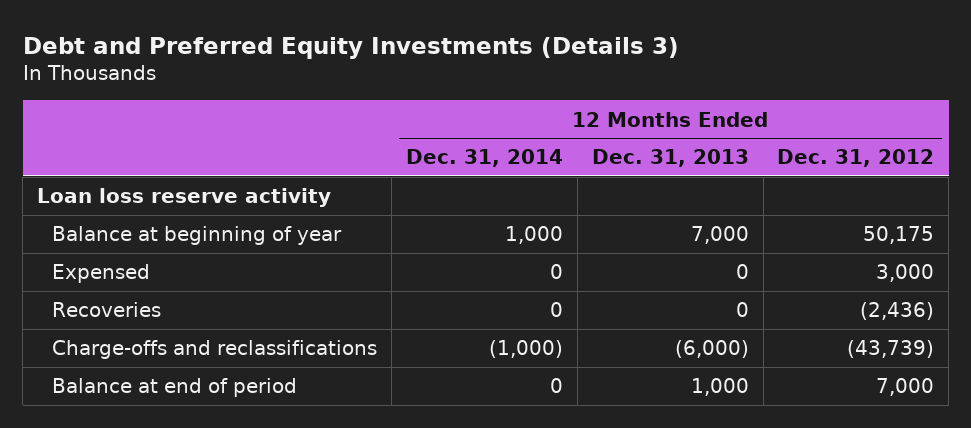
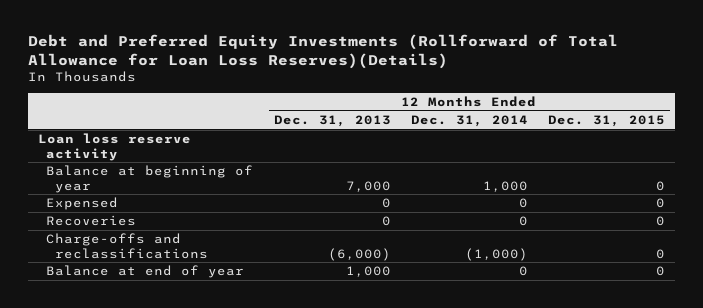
- Debt and Preferred Equity Investments (Details 3)
+ Debt and Preferred Equity Investments (Rollforward of Total Allowance for Loan Loss Reserves)(Details)
- | 12 Months Ended Dec. 31, 2014 | 12 Months Ended Dec. 31, 2013 | 12 Months Ended Dec. 31, 2012
+ | 12 Months Ended Dec. 31, 2013 | 12 Months Ended Dec. 31, 2014 | 12 Months Ended Dec. 31, 2015
- Balance at end of period | 0 | 1,000 | 7,000
+ Balance at end of year | 1,000 | 0 | 0

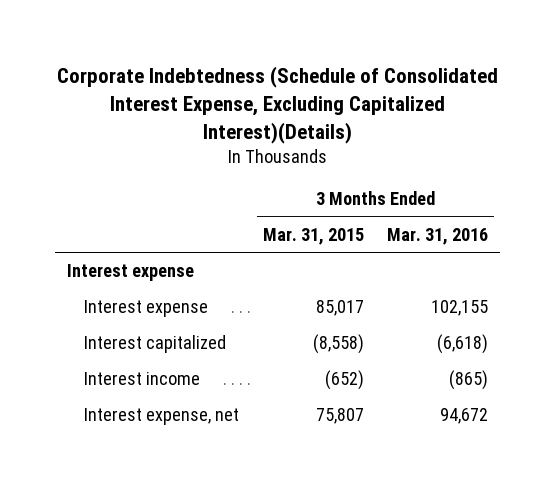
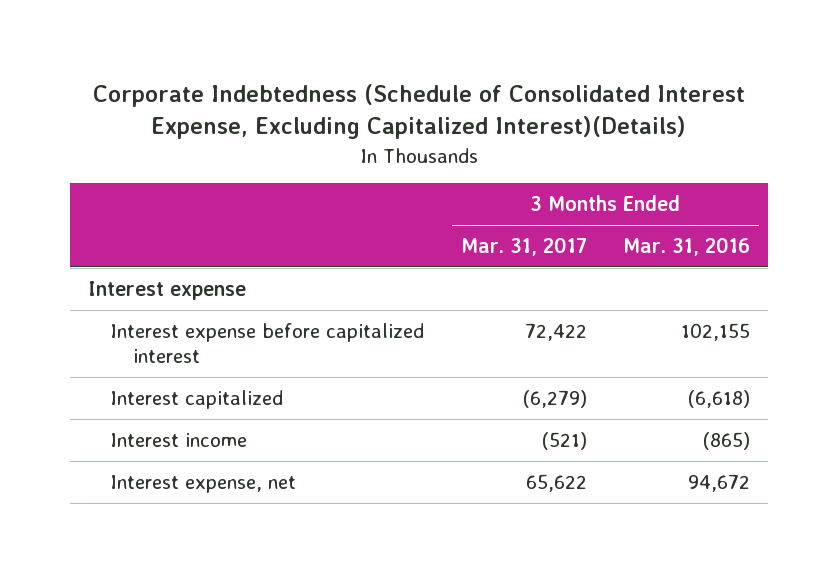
- | 3 Months Ended Mar. 31, 2015 | 3 Months Ended Mar. 31, 2016
+ | 3 Months Ended Mar. 31, 2017 | 3 Months Ended Mar. 31, 2016
- Interest expense | 85,017 | 102,155
+ Interest expense before capitalized interest | 72,422 | 102,155

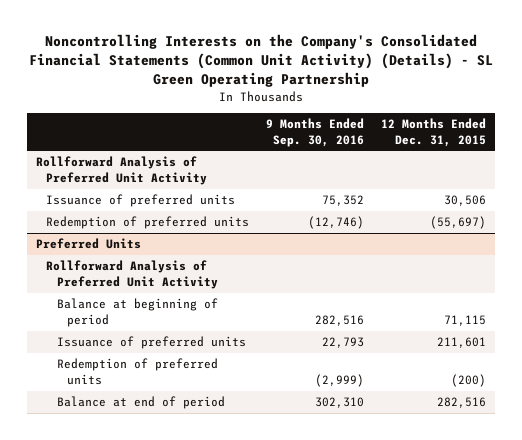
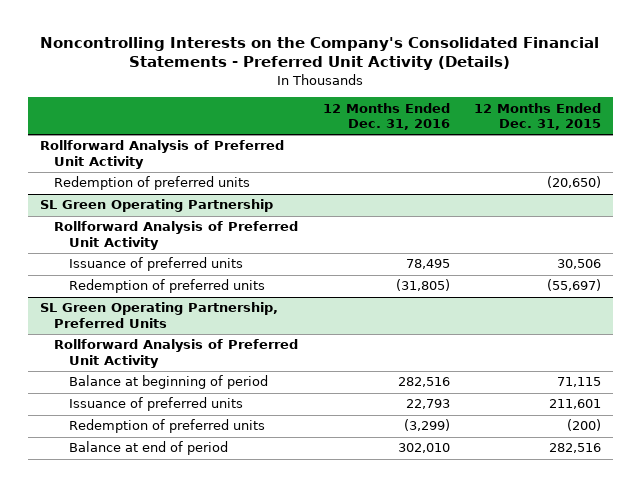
- Noncontrolling Interests on the Company's Consolidated Financial Statements (Common Unit Activity) (Details) - SL Green Operating Partnership
+ Noncontrolling Interests on the Company's Consolidated Financial Statements - Preferred Unit Activity (Details)
- | 9 Months Ended Sep. 30, 2016 | 12 Months Ended Dec. 31, 2015
+ | 12 Months Ended Dec. 31, 2016 | 12 Months Ended Dec. 31, 2015
+ Redemption of preferred units | | (20,650)
+ SL Green Operating Partnership
+ Rollforward Analysis of Preferred Unit Activity
- Preferred Units
+ SL Green Operating Partnership, Preferred Units

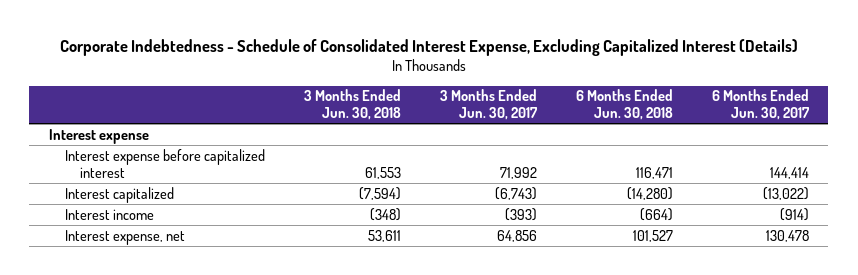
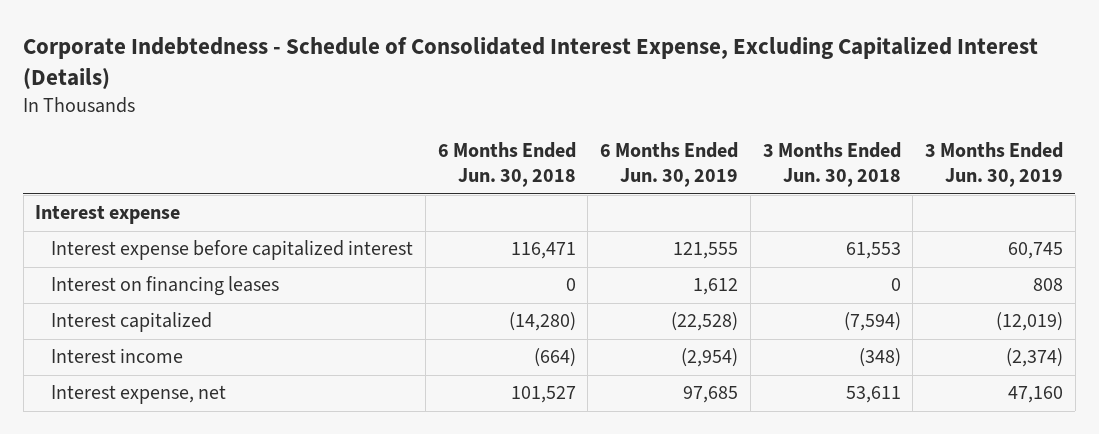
- | 3 Months Ended Jun. 30, 2018 | 3 Months Ended Jun. 30, 2017 | 6 Months Ended Jun. 30, 2018 | 6 Months Ended Jun. 30, 2017
+ | 6 Months Ended Jun. 30, 2018 | 6 Months Ended Jun. 30, 2019 | 3 Months Ended Jun. 30, 2018 | 3 Months Ended Jun. 30, 2019
+ Interest on financing leases | 0 | 1,612 | 0 | 808

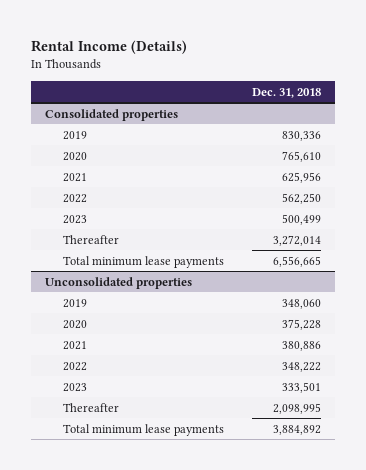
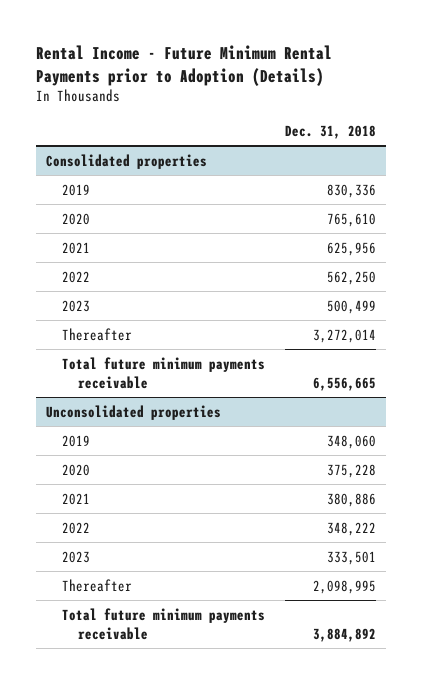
- Rental Income (Details)
+ Rental Income - Future Minimum Rental Payments prior to Adoption (Details)
@ Consolidated properties
- Total minimum lease payments | 6,556,665
+ Total future minimum payments receivable | 6,556,665
@ Unconsolidated properties
- Total minimum lease payments | 3,884,892
+ Total future minimum payments receivable | 3,884,892

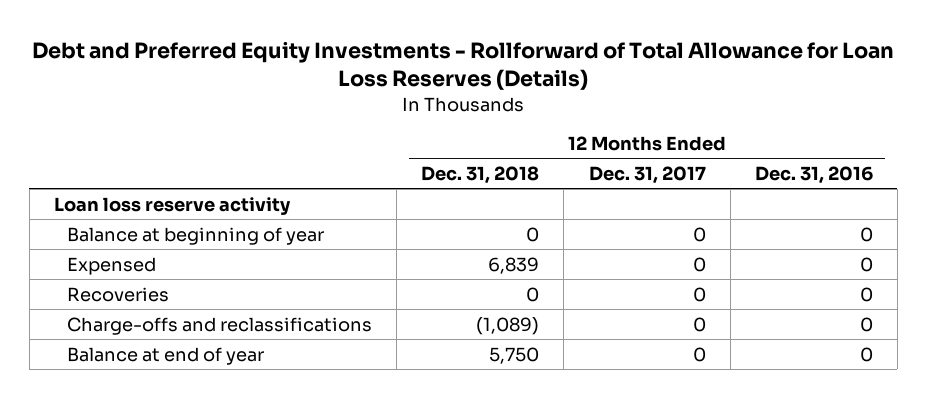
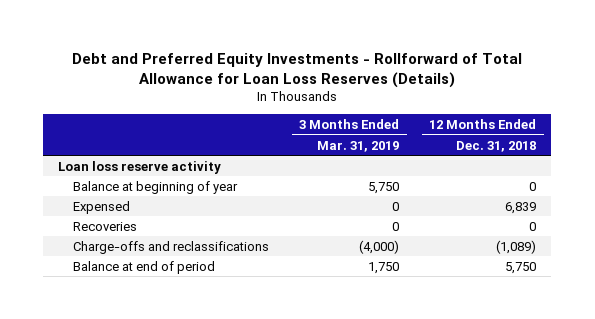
- | 12 Months Ended Dec. 31, 2018 | 12 Months Ended Dec. 31, 2017 | 12 Months Ended Dec. 31, 2016
+ | 3 Months Ended Mar. 31, 2019 | 12 Months Ended Dec. 31, 2018
- Balance at end of year | 5,750 | 0 | 0
+ Balance at end of period | 1,750 | 5,750

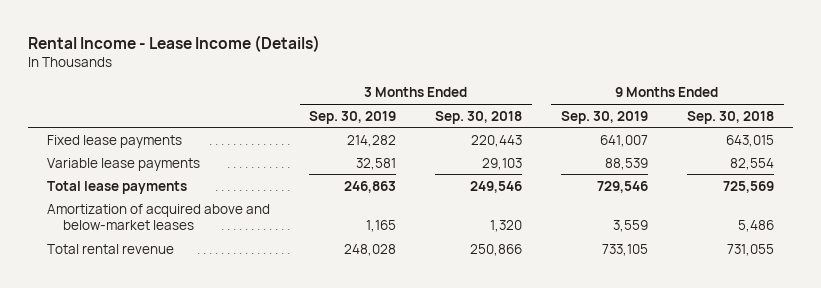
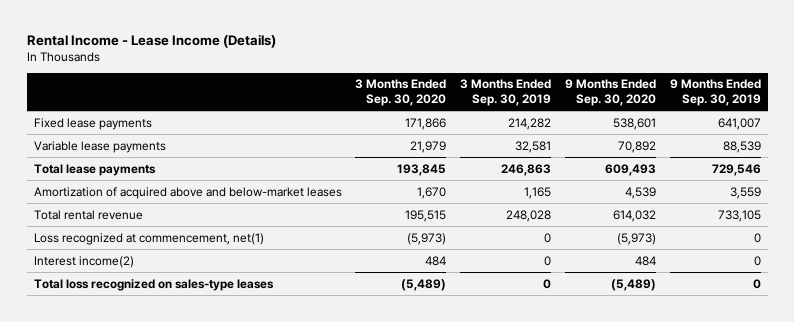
- | 3 Months Ended Sep. 30, 2019 | 3 Months Ended Sep. 30, 2018 | 9 Months Ended Sep. 30, 2019 | 9 Months Ended Sep. 30, 2018
+ | 3 Months Ended Sep. 30, 2020 | 3 Months Ended Sep. 30, 2019 | 9 Months Ended Sep. 30, 2020 | 9 Months Ended Sep. 30, 2019
+ Loss recognized at commencement, net(1) | (5,973) | 0 | (5,973) | 0
+ Interest income(2) | 484 | 0 | 484 | 0
+ Total loss recognized on sales-type leases | (5,489) | 0 | (5,489) | 0

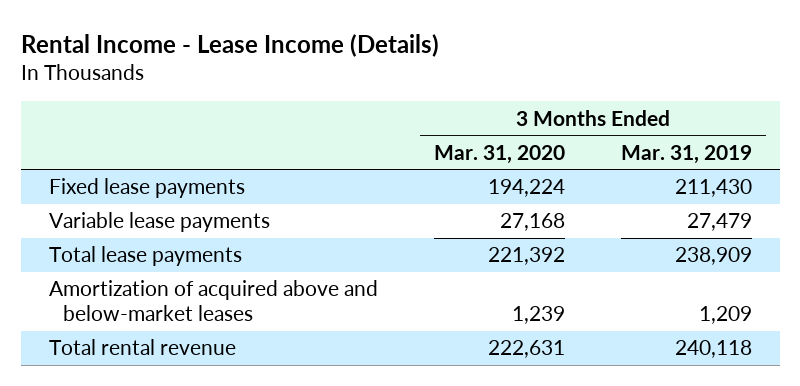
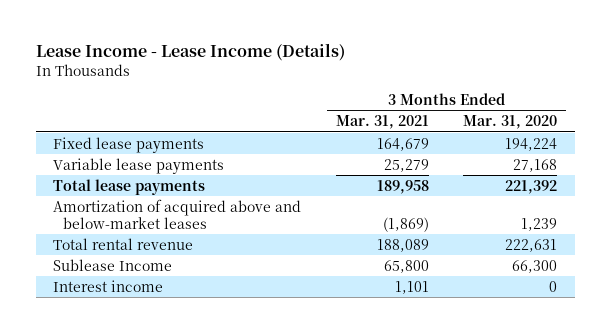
- Rental Income - Lease Income (Details)
+ Lease Income - Lease Income (Details)
- | 3 Months Ended Mar. 31, 2020 | 3 Months Ended Mar. 31, 2019
+ | 3 Months Ended Mar. 31, 2021 | 3 Months Ended Mar. 31, 2020
+ Sublease Income | 65,800 | 66,300
+ Interest income | 1,101 | 0

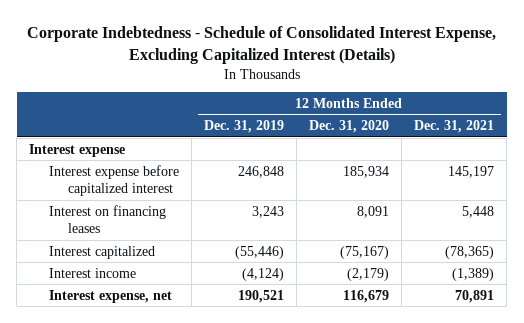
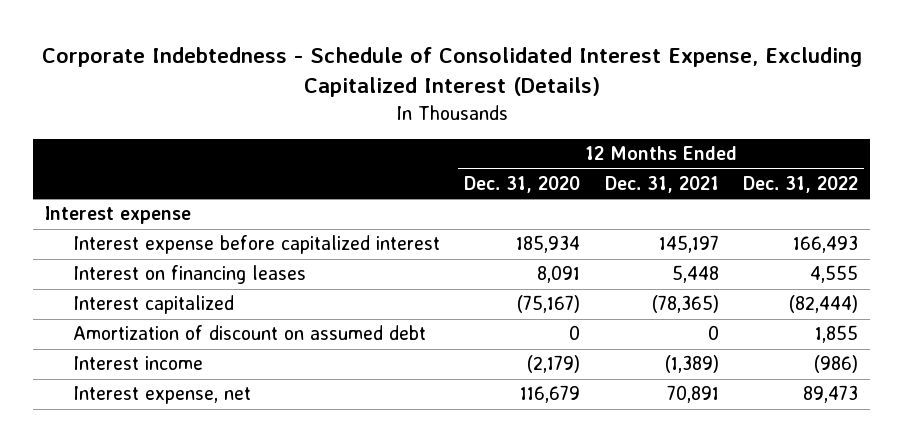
- | 12 Months Ended Dec. 31, 2019 | 12 Months Ended Dec. 31, 2020 | 12 Months Ended Dec. 31, 2021
+ | 12 Months Ended Dec. 31, 2020 | 12 Months Ended Dec. 31, 2021 | 12 Months Ended Dec. 31, 2022
+ Amortization of discount on assumed debt | 0 | 0 | 1,855

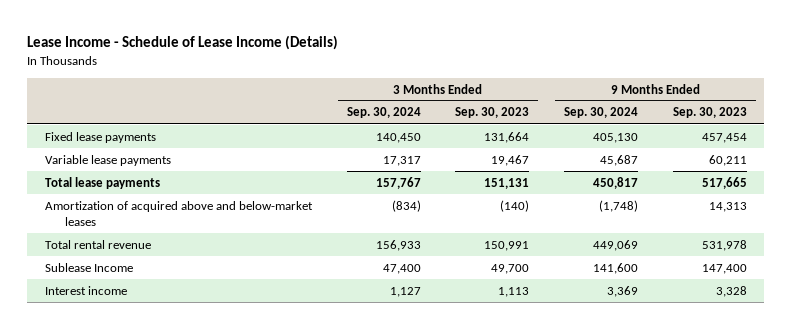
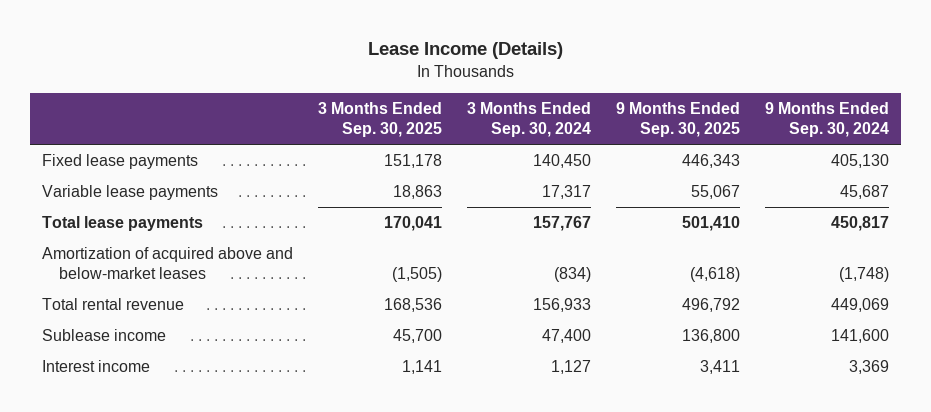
- Lease Income - Schedule of Lease Income (Details)
+ Lease Income (Details)
- | 3 Months Ended Sep. 30, 2024 | 3 Months Ended Sep. 30, 2023 | 9 Months Ended Sep. 30, 2024 | 9 Months Ended Sep. 30, 2023
+ | 3 Months Ended Sep. 30, 2025 | 3 Months Ended Sep. 30, 2024 | 9 Months Ended Sep. 30, 2025 | 9 Months Ended Sep. 30, 2024
- Sublease Income | 47,400 | 49,700 | 141,600 | 147,400
+ Sublease income | 45,700 | 47,400 | 136,800 | 141,600

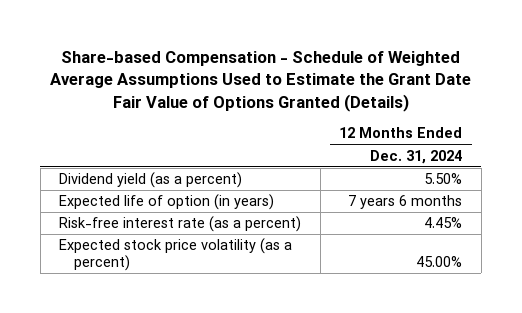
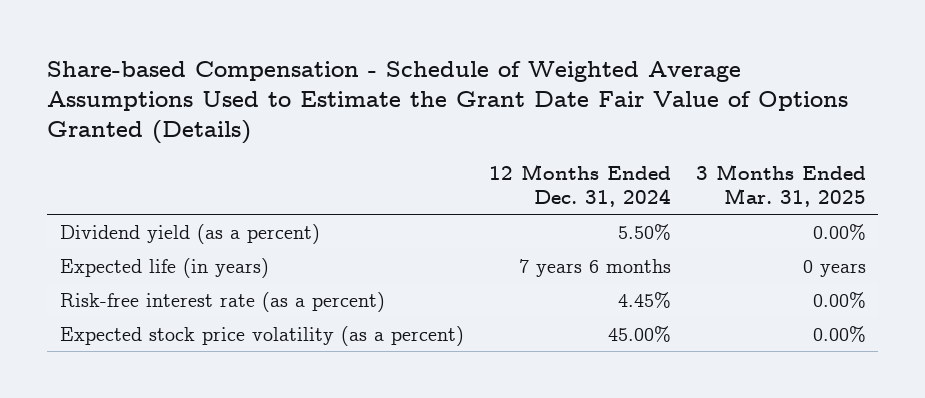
- | 12 Months Ended Dec. 31, 2024
+ | 12 Months Ended Dec. 31, 2024 | 3 Months Ended Mar. 31, 2025
- Expected life of option (in years) | 7 years 6 months
+ Expected life (in years) | 7 years 6 months | 0 years

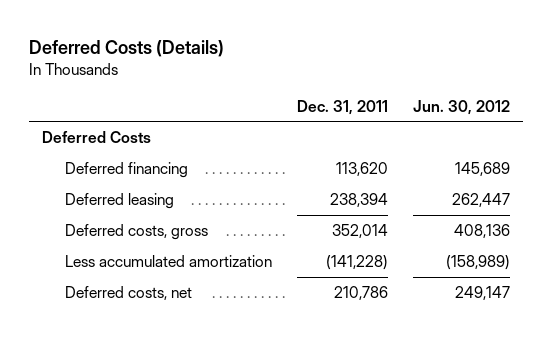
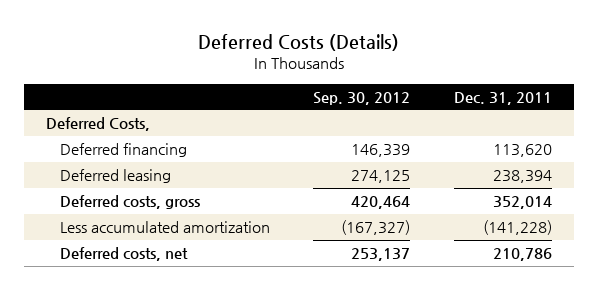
- | Dec. 31, 2011 | Jun. 30, 2012
+ | Sep. 30, 2012 | Dec. 31, 2011
- Deferred Costs
+ Deferred Costs,

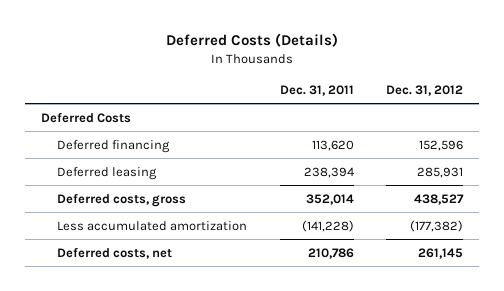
- | Sep. 30, 2012 | Dec. 31, 2011
+ | Dec. 31, 2011 | Dec. 31, 2012
- Deferred Costs,
+ Deferred Costs

